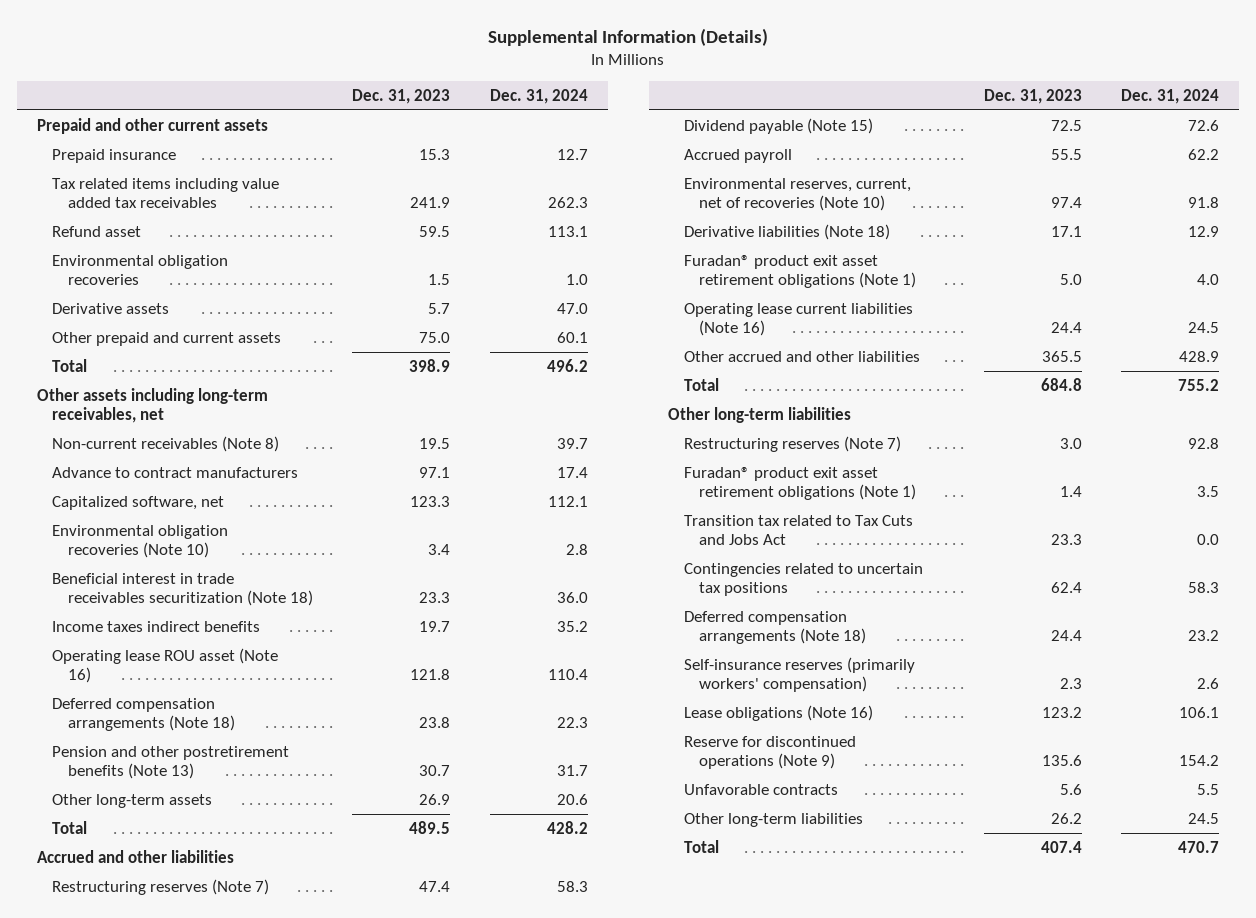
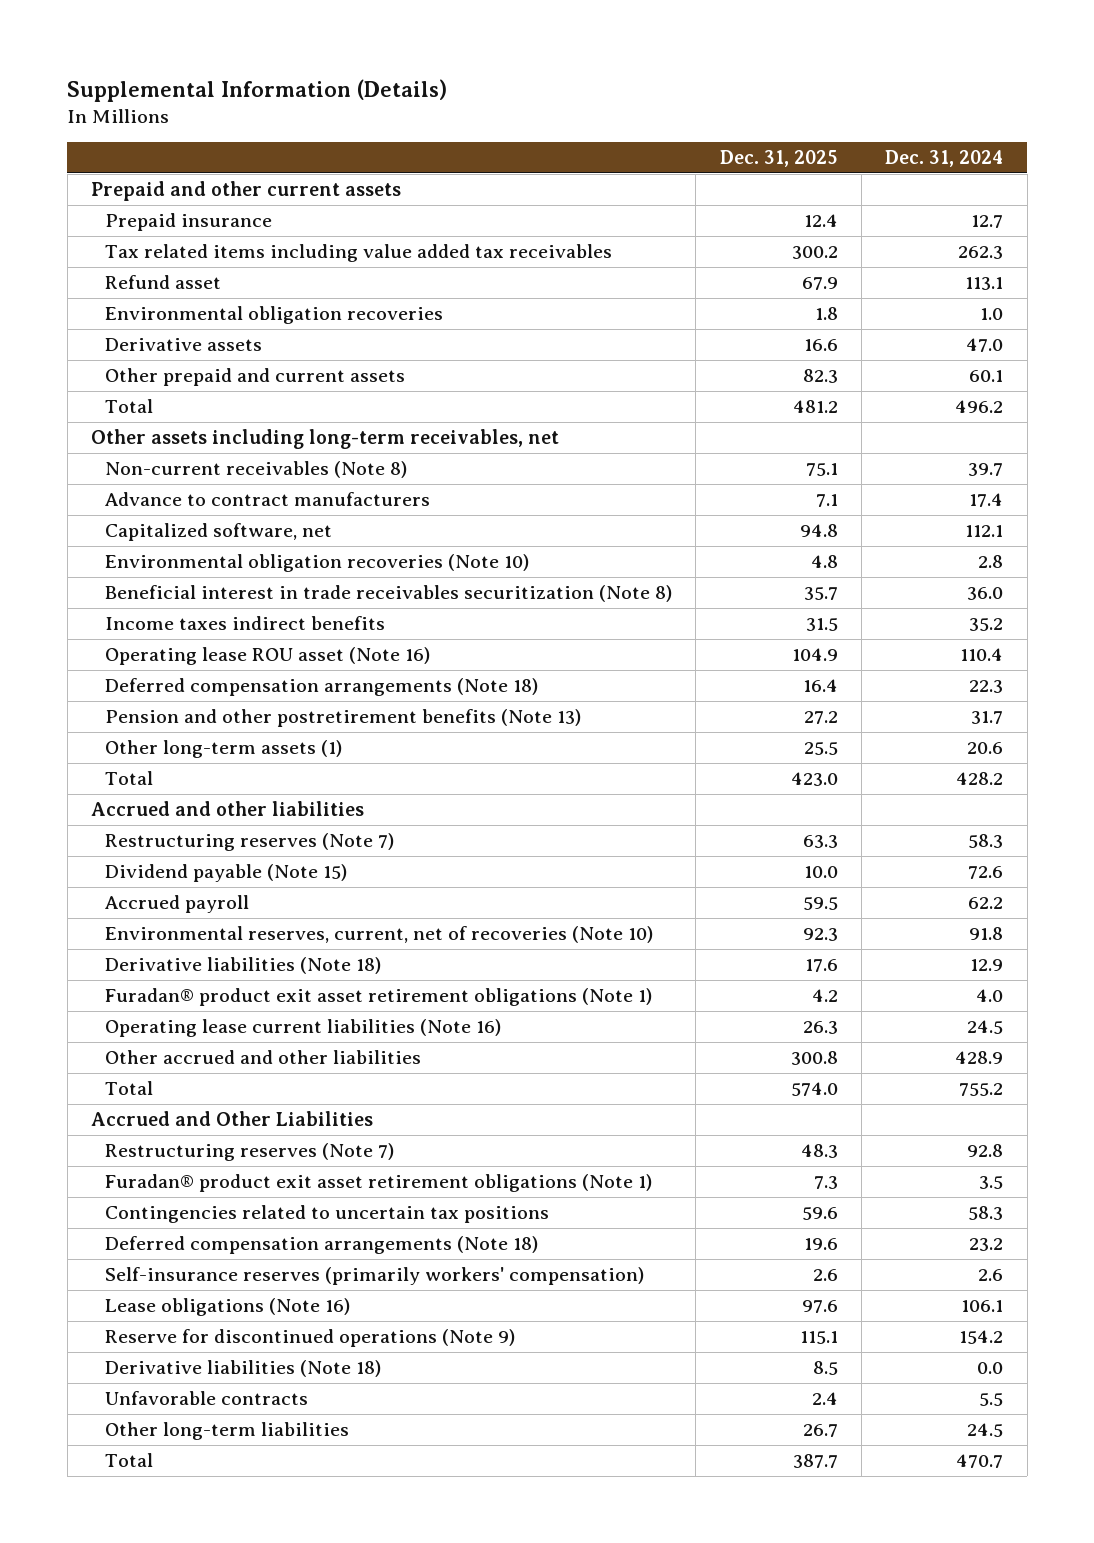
- | Dec. 31, 2023 | Dec. 31, 2024
+ | Dec. 31, 2025 | Dec. 31, 2024
- Beneficial interest in trade receivables securitization (Note 18) | 23.3 | 36.0
+ Beneficial interest in trade receivables securitization (Note 8) | 35.7 | 36.0
- Other long-term assets | 26.9 | 20.6
+ Other long-term assets (1) | 25.5 | 20.6
- Other long-term liabilities
+ Accrued and Other Liabilities
- Transition tax related to Tax Cuts and Jobs Act | 23.3 | 0.0
+ Derivative liabilities (Note 18) | 8.5 | 0.0

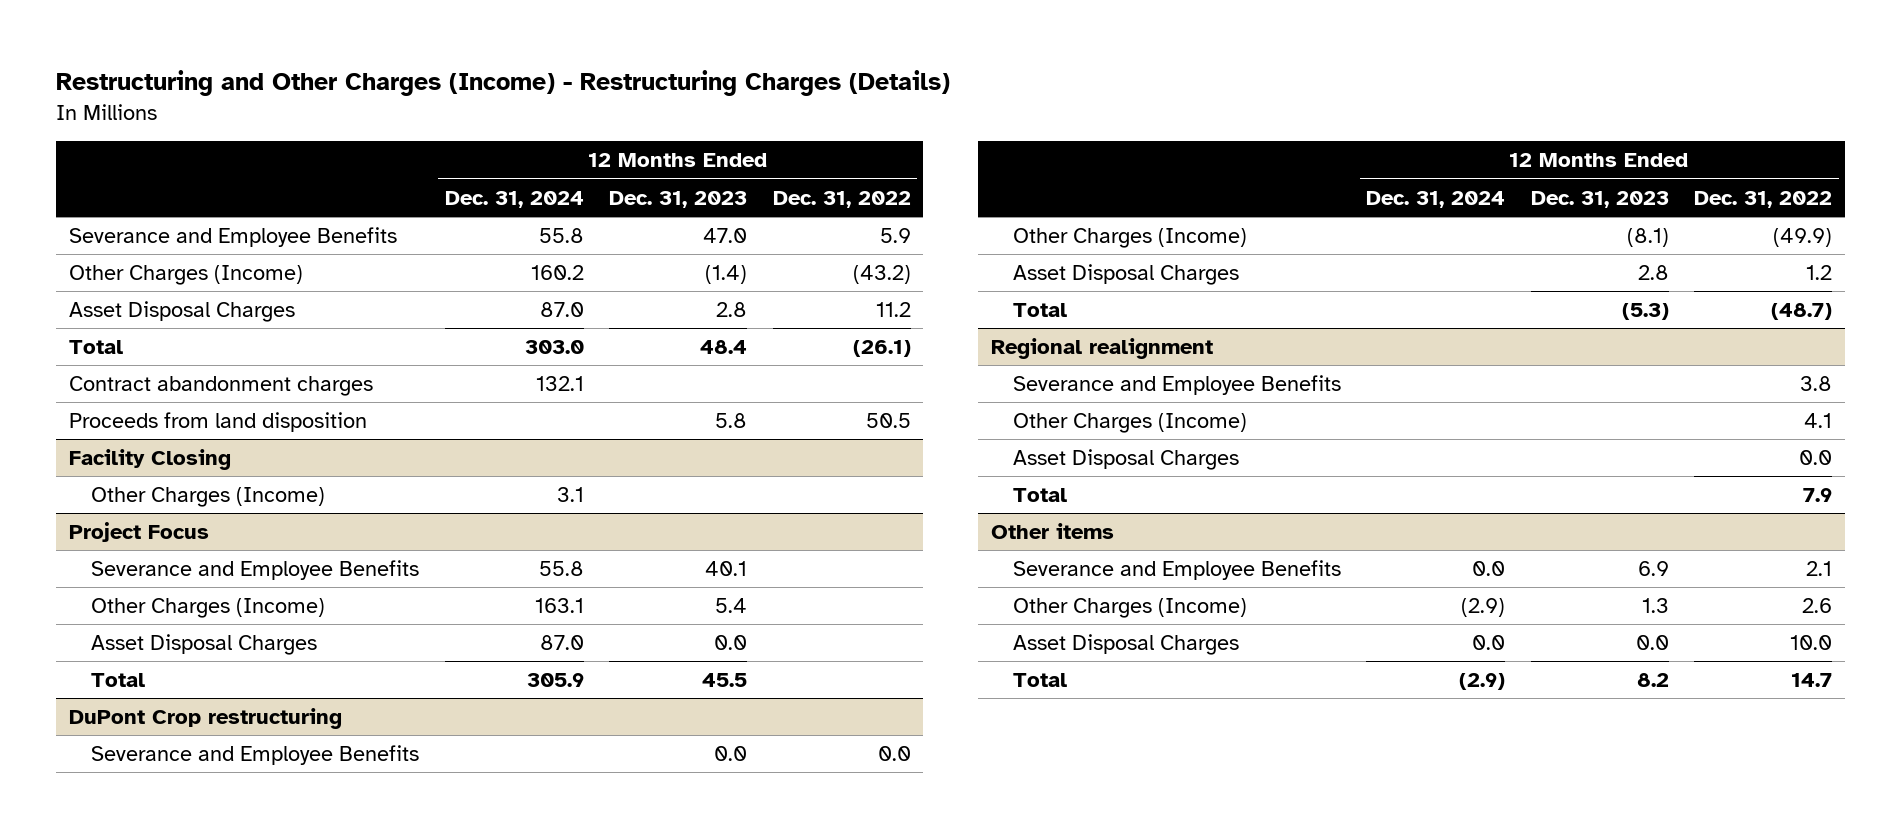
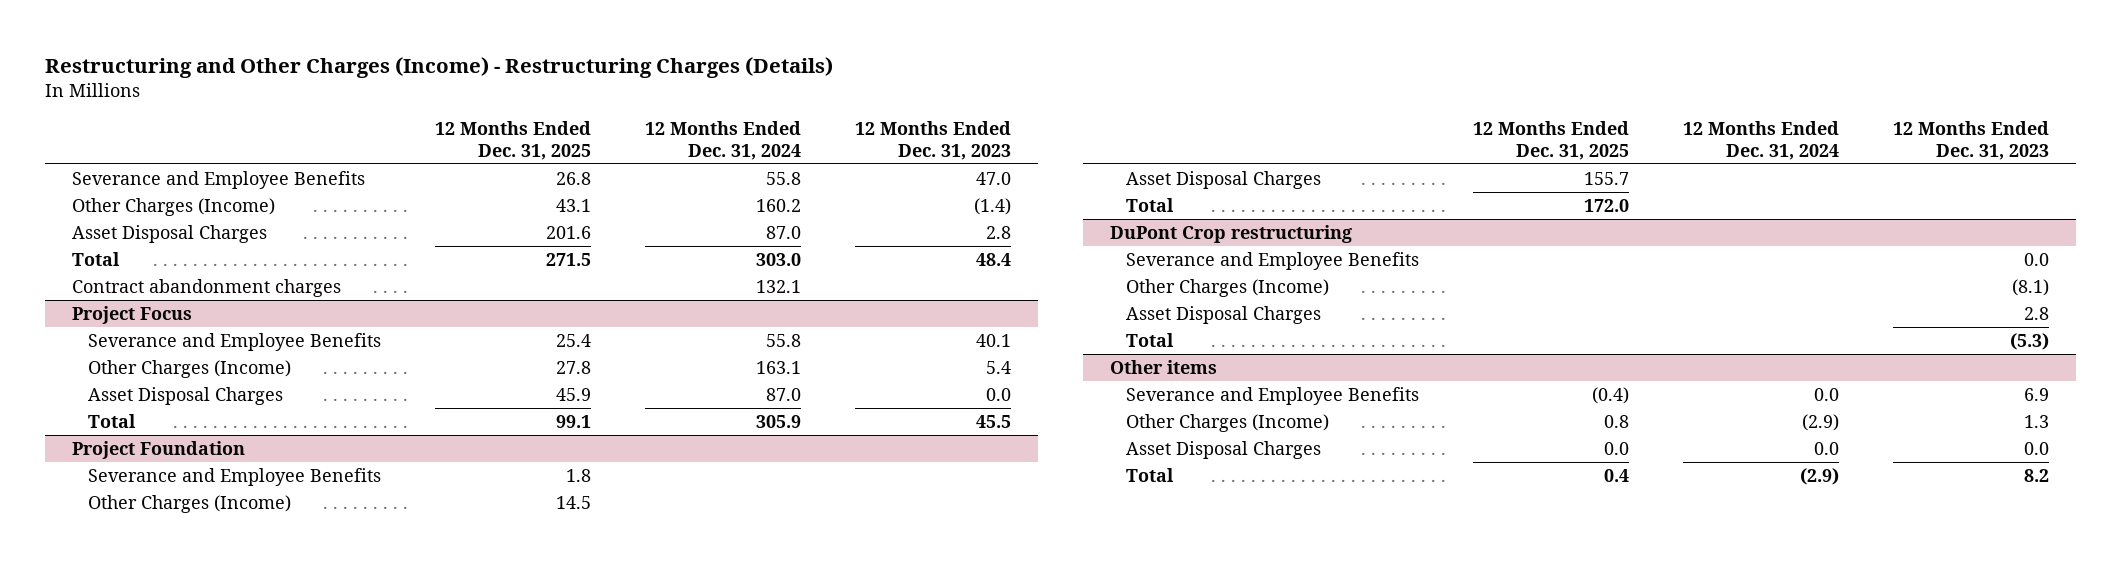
- | 12 Months Ended Dec. 31, 2024 | 12 Months Ended Dec. 31, 2023 | 12 Months Ended Dec. 31, 2022
+ | 12 Months Ended Dec. 31, 2025 | 12 Months Ended Dec. 31, 2024 | 12 Months Ended Dec. 31, 2023
- Proceeds from land disposition | | 5.8 | 50.5
- Facility Closing
- Other Charges (Income) | 3.1 | |
+ Project Foundation
+ Severance and Employee Benefits | 1.8 | |
+ Other Charges (Income) | 14.5 | |
+ Asset Disposal Charges | 155.7 | |
+ Total | 172.0 | |
- Regional realignment
- Severance and Employee Benefits | | | 3.8
- Other Charges (Income) | | | 4.1
- Asset Disposal Charges | | | 0.0
- Total | | | 7.9

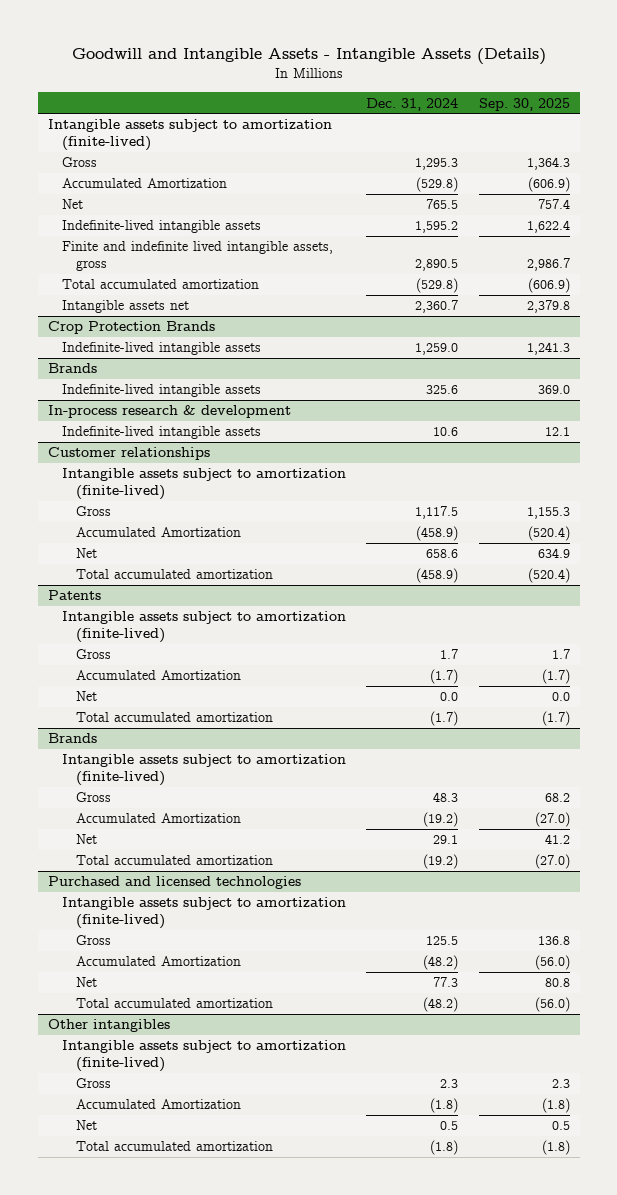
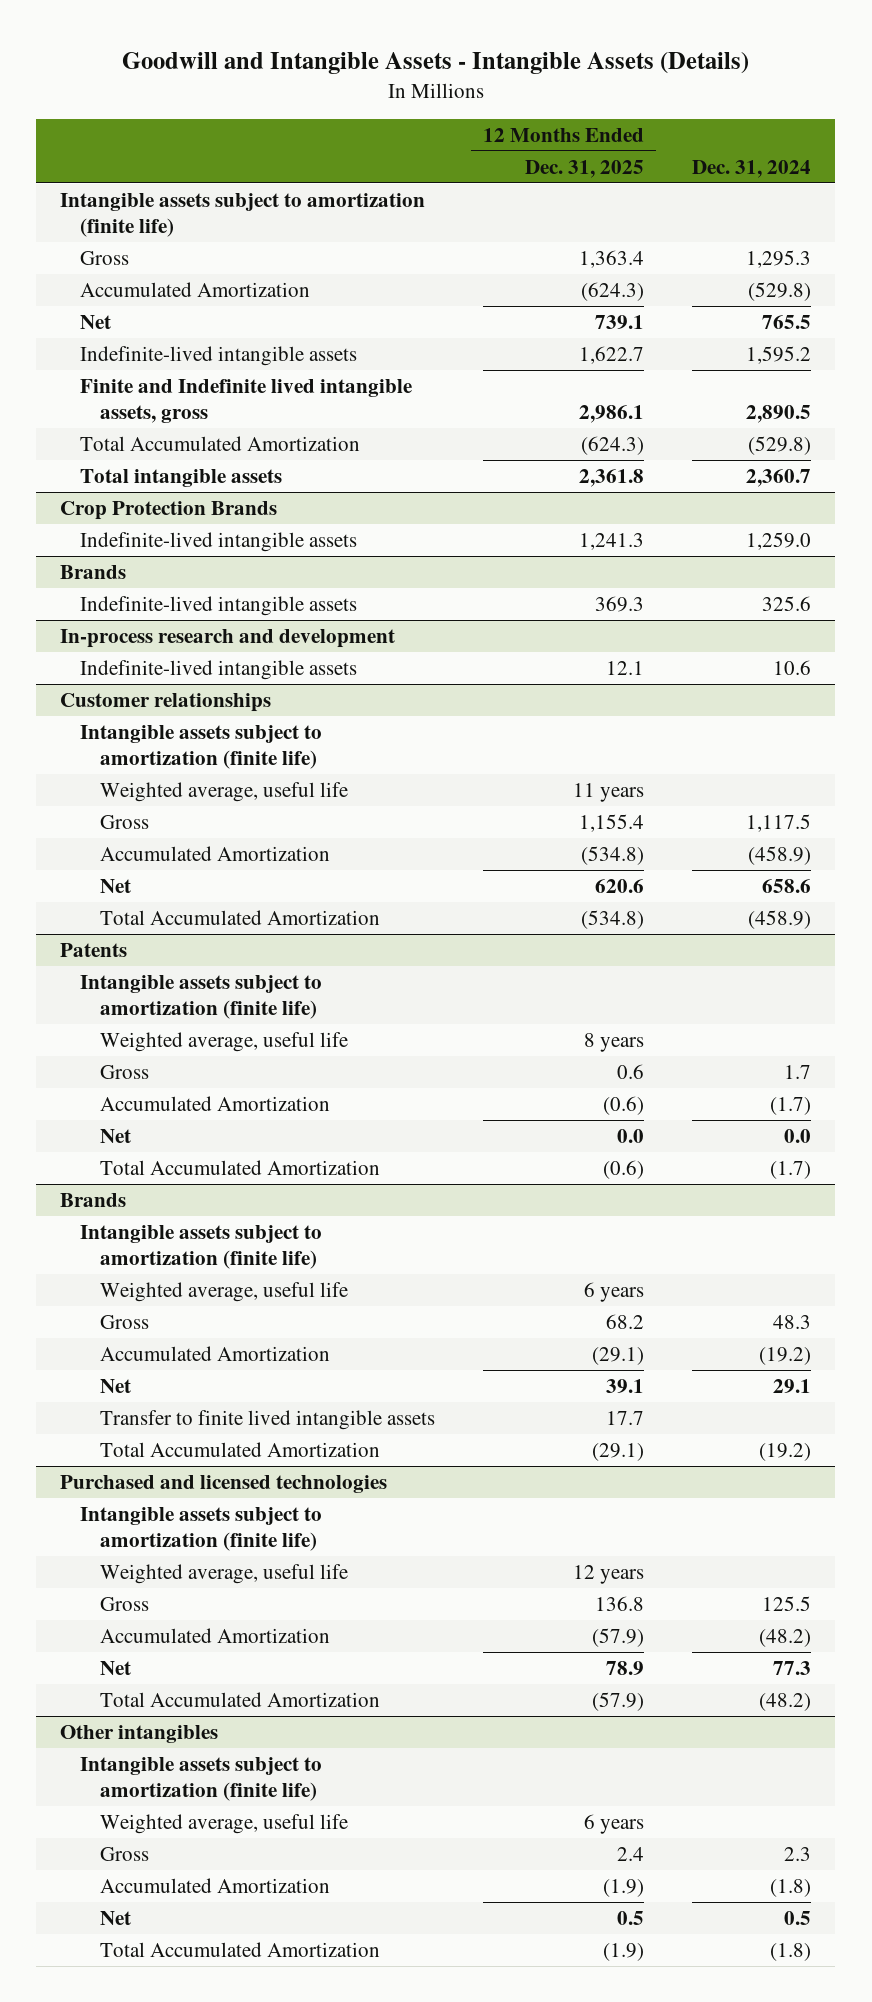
- | Dec. 31, 2024 | Sep. 30, 2025
+ | 12 Months Ended Dec. 31, 2025 | Dec. 31, 2024
- Intangible assets subject to amortization (finite-lived)
+ Intangible assets subject to amortization (finite life)
- Finite and indefinite lived intangible assets, gross | 2,890.5 | 2,986.7
- Total accumulated amortization | (529.8) | (606.9)
- Intangible assets net | 2,360.7 | 2,379.8
+ Finite and Indefinite lived intangible assets, gross | 2,986.1 | 2,890.5
+ Total Accumulated Amortization | (624.3) | (529.8)
+ Total intangible assets | 2,361.8 | 2,360.7
- In-process research & development
+ In-process research and development
@ Customer relationships
- Intangible assets subject to amortization (finite-lived)
+ Intangible assets subject to amortization (finite life)
+ Weighted average, useful life | 11 years |
- Total accumulated amortization | (458.9) | (520.4)
+ Total Accumulated Amortization | (534.8) | (458.9)
@ Patents
- Intangible assets subject to amortization (finite-lived)
+ Intangible assets subject to amortization (finite life)
+ Weighted average, useful life | 8 years |
- Total accumulated amortization | (1.7) | (1.7)
+ Total Accumulated Amortization | (0.6) | (1.7)
@ Brands
- Intangible assets subject to amortization (finite-lived)
+ Intangible assets subject to amortization (finite life)
+ Weighted average, useful life | 6 years |
- Total accumulated amortization | (19.2) | (27.0)
+ Transfer to finite lived intangible assets | 17.7 |
+ Total Accumulated Amortization | (29.1) | (19.2)
@ Purchased and licensed technologies
- Intangible assets subject to amortization (finite-lived)
+ Intangible assets subject to amortization (finite life)
+ Weighted average, useful life | 12 years |
- Total accumulated amortization | (48.2) | (56.0)
+ Total Accumulated Amortization | (57.9) | (48.2)
@ Other intangibles
- Intangible assets subject to amortization (finite-lived)
+ Intangible assets subject to amortization (finite life)
+ Weighted average, useful life | 6 years |
- Total accumulated amortization | (1.8) | (1.8)
+ Total Accumulated Amortization | (1.9) | (1.8)

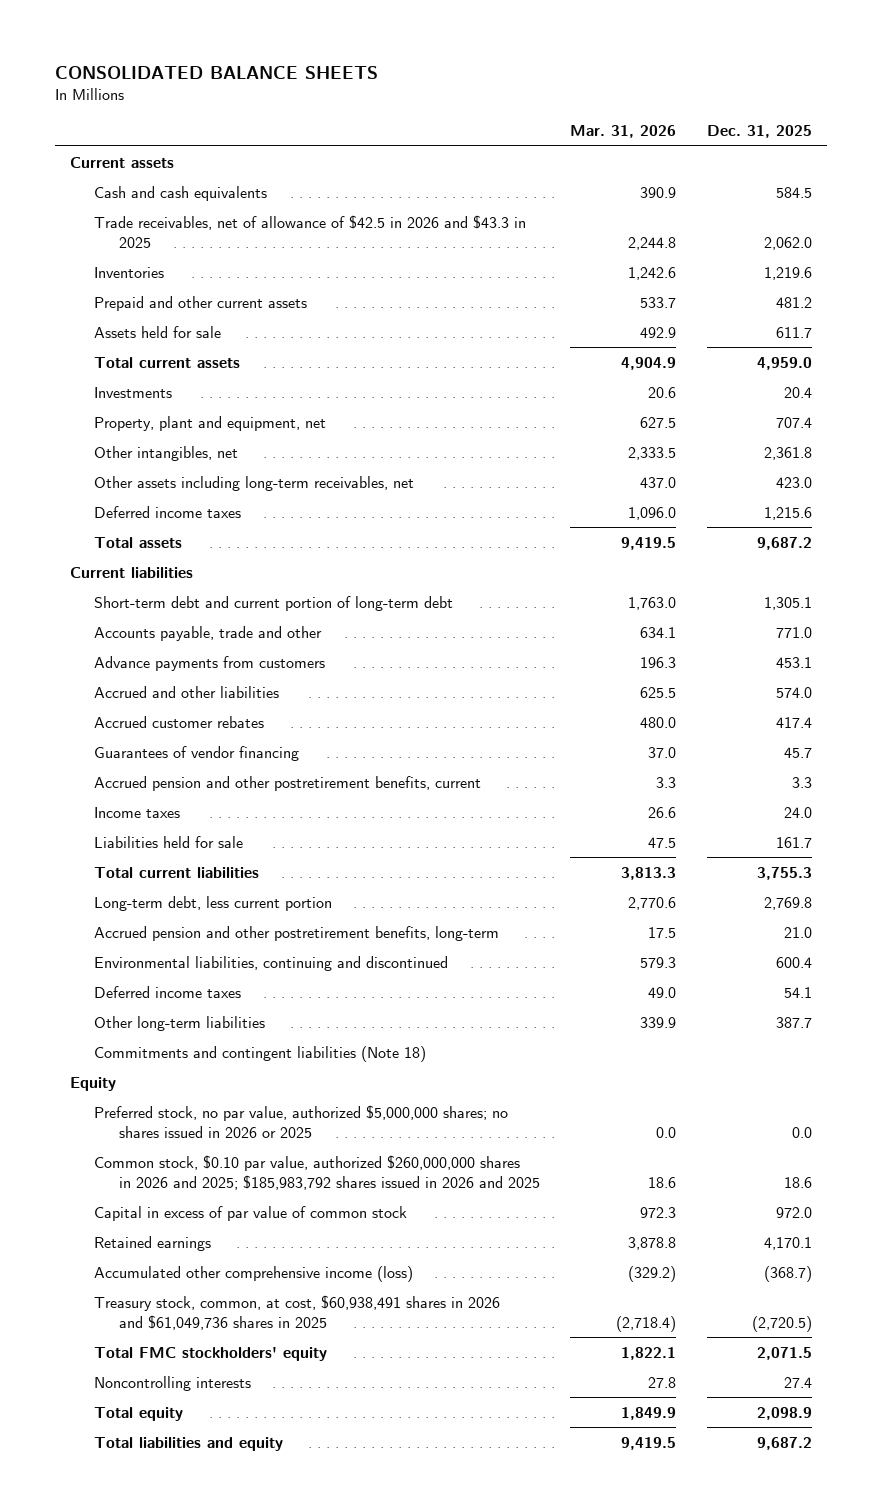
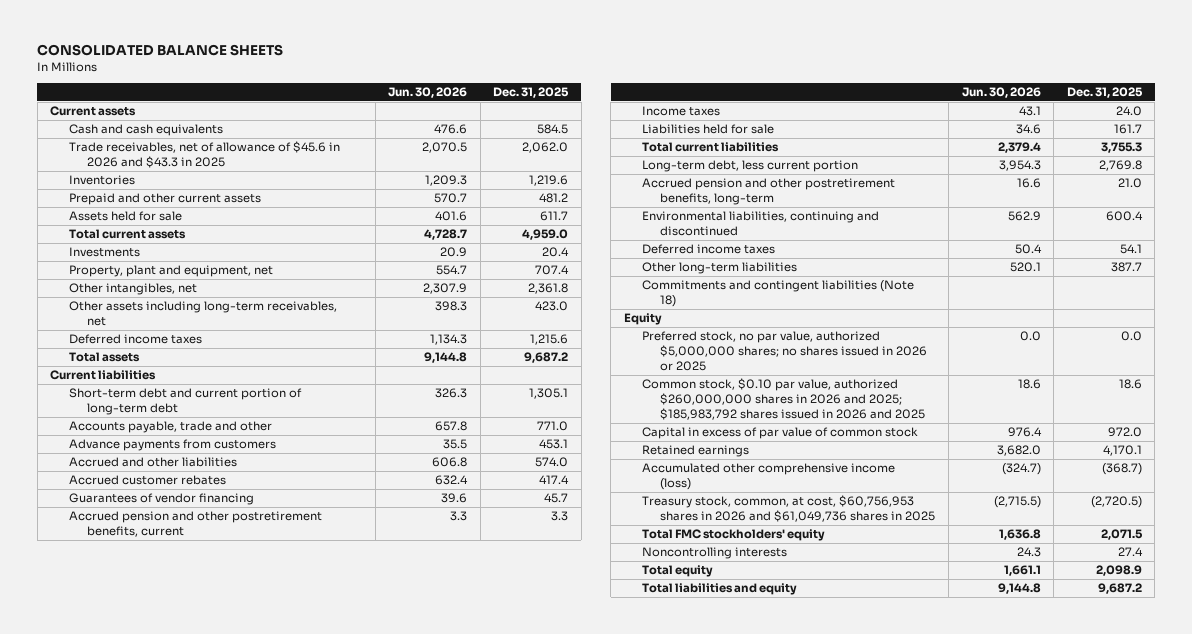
- | Mar. 31, 2026 | Dec. 31, 2025
+ | Jun. 30, 2026 | Dec. 31, 2025
- Trade receivables, net of allowance of $42.5 in 2026 and $43.3 in 2025 | 2,244.8 | 2,062.0
+ Trade receivables, net of allowance of $45.6 in 2026 and $43.3 in 2025 | 2,070.5 | 2,062.0
- Treasury stock, common, at cost, $60,938,491 shares in 2026 and $61,049,736 shares in 2025 | (2,718.4) | (2,720.5)
+ Treasury stock, common, at cost, $60,756,953 shares in 2026 and $61,049,736 shares in 2025 | (2,715.5) | (2,720.5)

